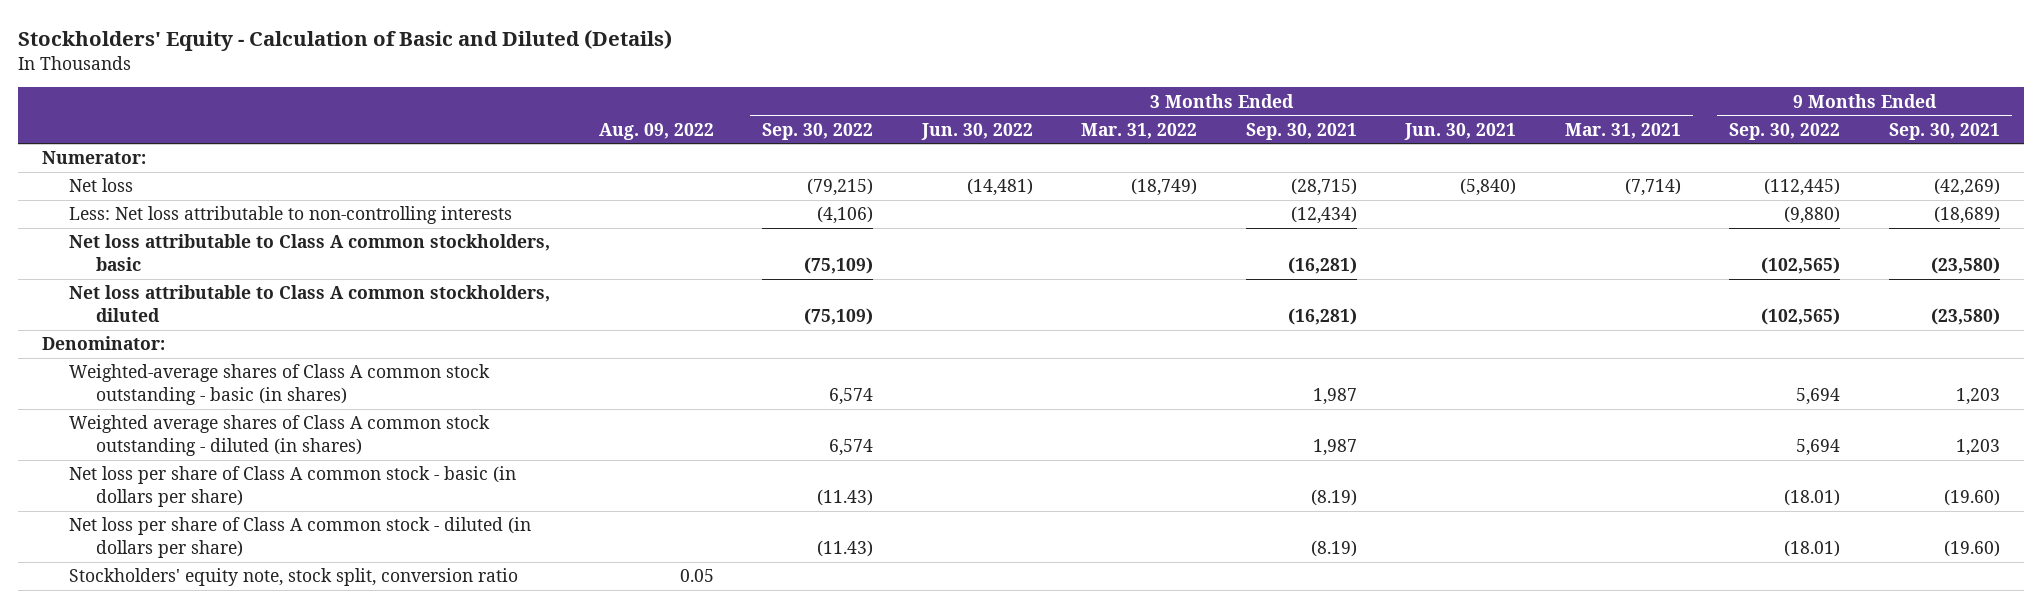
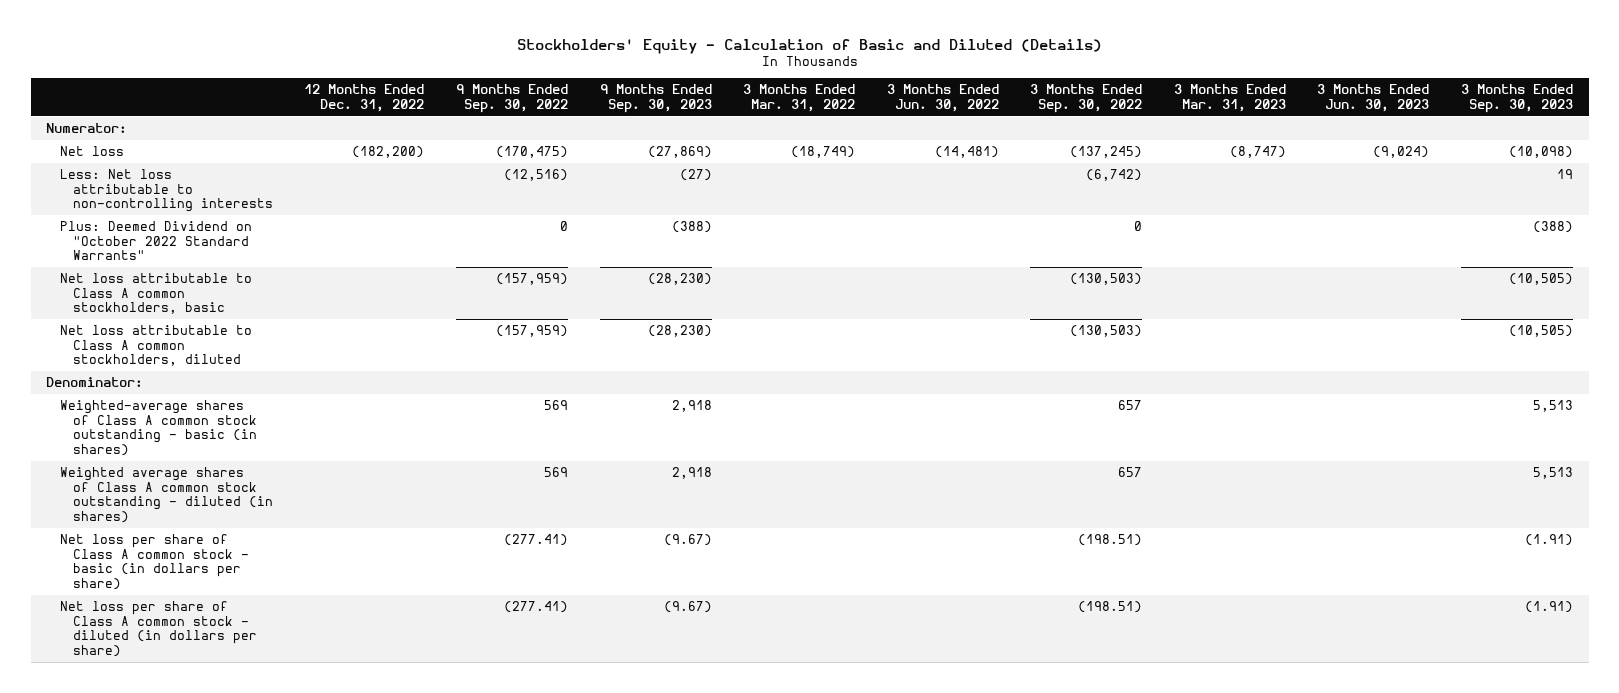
- | Aug. 09, 2022 | 3 Months Ended Sep. 30, 2022 | 3 Months Ended Jun. 30, 2022 | 3 Months Ended Mar. 31, 2022 | 3 Months Ended Sep. 30, 2021 | 3 Months Ended Jun. 30, 2021 | 3 Months Ended Mar. 31, 2021 | 9 Months Ended Sep. 30, 2022 | 9 Months Ended Sep. 30, 2021
+ | 12 Months Ended Dec. 31, 2022 | 9 Months Ended Sep. 30, 2022 | 9 Months Ended Sep. 30, 2023 | 3 Months Ended Mar. 31, 2022 | 3 Months Ended Jun. 30, 2022 | 3 Months Ended Sep. 30, 2022 | 3 Months Ended Mar. 31, 2023 | 3 Months Ended Jun. 30, 2023 | 3 Months Ended Sep. 30, 2023
- Net loss | | (79,215) | (14,481) | (18,749) | (28,715) | (5,840) | (7,714) | (112,445) | (42,269)
- Less: Net loss attributable to non-controlling interests | | (4,106) | | | (12,434) | | | (9,880) | (18,689)
- Net loss attributable to Class A common stockholders, basic | | (75,109) | | | (16,281) | | | (102,565) | (23,580)
- Net loss attributable to Class A common stockholders, diluted | | (75,109) | | | (16,281) | | | (102,565) | (23,580)
+ Net loss | (182,200) | (170,475) | (27,869) | (18,749) | (14,481) | (137,245) | (8,747) | (9,024) | (10,098)
+ Less: Net loss attributable to non-controlling interests | | (12,516) | (27) | | | (6,742) | | | 19
+ Plus: Deemed Dividend on "October 2022 Standard Warrants" | | 0 | (388) | | | 0 | | | (388)
+ Net loss attributable to Class A common stockholders, basic | | (157,959) | (28,230) | | | (130,503) | | | (10,505)
+ Net loss attributable to Class A common stockholders, diluted | | (157,959) | (28,230) | | | (130,503) | | | (10,505)
- Weighted-average shares of Class A common stock outstanding - basic (in shares) | | 6,574 | | | 1,987 | | | 5,694 | 1,203
- Weighted average shares of Class A common stock outstanding - diluted (in shares) | | 6,574 | | | 1,987 | | | 5,694 | 1,203
- Net loss per share of Class A common stock - basic (in dollars per share) | | (11.43) | | | (8.19) | | | (18.01) | (19.60)
- Net loss per share of Class A common stock - diluted (in dollars per share) | | (11.43) | | | (8.19) | | | (18.01) | (19.60)
- Stockholders' equity note, stock split, conversion ratio | 0.05 | | | | | | | |
+ Weighted-average shares of Class A common stock outstanding - basic (in shares) | | 569 | 2,918 | | | 657 | | | 5,513
+ Weighted average shares of Class A common stock outstanding - diluted (in shares) | | 569 | 2,918 | | | 657 | | | 5,513
+ Net loss per share of Class A common stock - basic (in dollars per share) | | (277.41) | (9.67) | | | (198.51) | | | (1.91)
+ Net loss per share of Class A common stock - diluted (in dollars per share) | | (277.41) | (9.67) | | | (198.51) | | | (1.91)

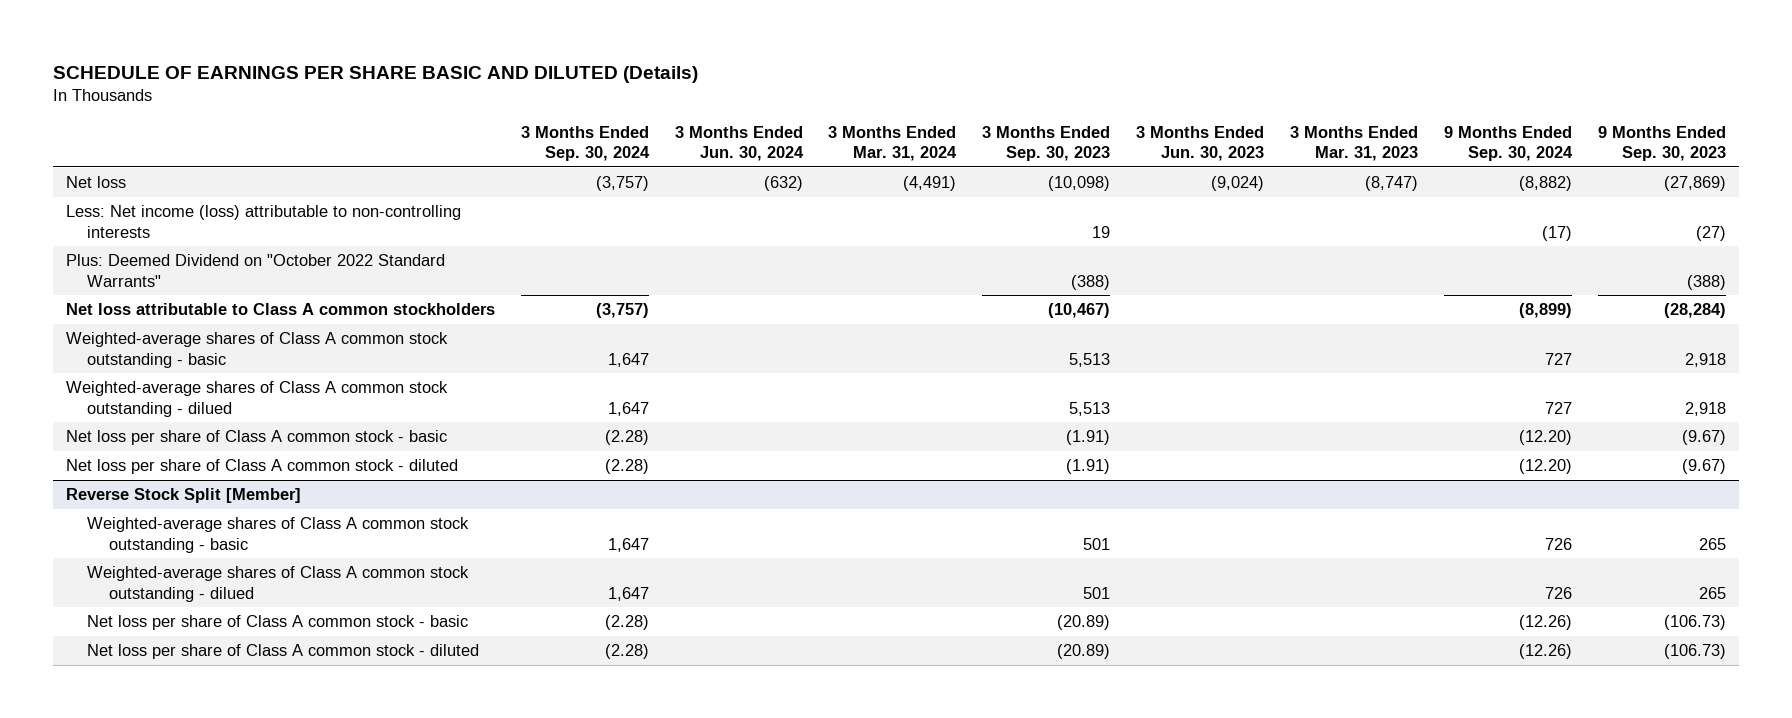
- Stockholders' Equity - Calculation of Basic and Diluted (Details)
+ SCHEDULE OF EARNINGS PER SHARE BASIC AND DILUTED (Details)
- | 12 Months Ended Dec. 31, 2022 | 9 Months Ended Sep. 30, 2022 | 9 Months Ended Sep. 30, 2023 | 3 Months Ended Mar. 31, 2022 | 3 Months Ended Jun. 30, 2022 | 3 Months Ended Sep. 30, 2022 | 3 Months Ended Mar. 31, 2023 | 3 Months Ended Jun. 30, 2023 | 3 Months Ended Sep. 30, 2023
+ | 3 Months Ended Sep. 30, 2024 | 3 Months Ended Jun. 30, 2024 | 3 Months Ended Mar. 31, 2024 | 3 Months Ended Sep. 30, 2023 | 3 Months Ended Jun. 30, 2023 | 3 Months Ended Mar. 31, 2023 | 9 Months Ended Sep. 30, 2024 | 9 Months Ended Sep. 30, 2023
- Numerator:
- Less: Net loss attributable to non-controlling interests | | (12,516) | (27) | | | (6,742) | | | 19
+ Less: Net income (loss) attributable to non-controlling interests | | | | 19 | | | (17) | (27)
- Net loss attributable to Class A common stockholders, basic | | (157,959) | (28,230) | | | (130,503) | | | (10,505)
- Net loss attributable to Class A common stockholders, diluted | | (157,959) | (28,230) | | | (130,503) | | | (10,505)
- Denominator:
- Weighted-average shares of Class A common stock outstanding - basic (in shares) | | 569 | 2,918 | | | 657 | | | 5,513
- Weighted average shares of Class A common stock outstanding - diluted (in shares) | | 569 | 2,918 | | | 657 | | | 5,513
- Net loss per share of Class A common stock - basic (in dollars per share) | | (277.41) | (9.67) | | | (198.51) | | | (1.91)
- Net loss per share of Class A common stock - diluted (in dollars per share) | | (277.41) | (9.67) | | | (198.51) | | | (1.91)
+ Net loss attributable to Class A common stockholders | (3,757) | | | (10,467) | | | (8,899) | (28,284)
+ Weighted-average shares of Class A common stock outstanding - basic | 1,647 | | | 5,513 | | | 727 | 2,918
+ Weighted-average shares of Class A common stock outstanding - dilued | 1,647 | | | 5,513 | | | 727 | 2,918
+ Net loss per share of Class A common stock - basic | (2.28) | | | (1.91) | | | (12.20) | (9.67)
+ Net loss per share of Class A common stock - diluted | (2.28) | | | (1.91) | | | (12.20) | (9.67)
+ Reverse Stock Split [Member]
+ Weighted-average shares of Class A common stock outstanding - basic | 1,647 | | | 501 | | | 726 | 265
+ Weighted-average shares of Class A common stock outstanding - dilued | 1,647 | | | 501 | | | 726 | 265
+ Net loss per share of Class A common stock - basic | (2.28) | | | (20.89) | | | (12.26) | (106.73)
+ Net loss per share of Class A common stock - diluted | (2.28) | | | (20.89) | | | (12.26) | (106.73)

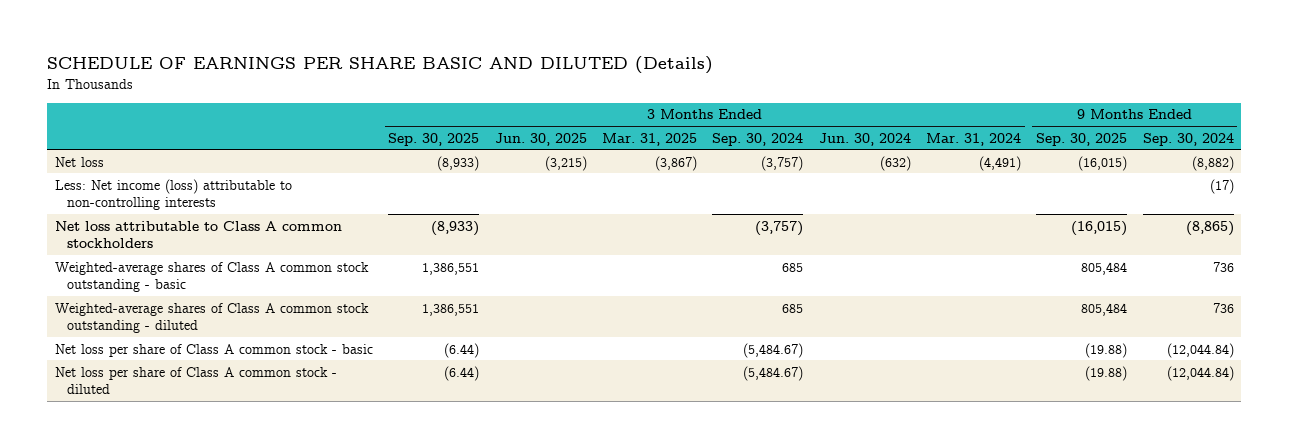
- | 3 Months Ended Sep. 30, 2024 | 3 Months Ended Jun. 30, 2024 | 3 Months Ended Mar. 31, 2024 | 3 Months Ended Sep. 30, 2023 | 3 Months Ended Jun. 30, 2023 | 3 Months Ended Mar. 31, 2023 | 9 Months Ended Sep. 30, 2024 | 9 Months Ended Sep. 30, 2023
+ | 3 Months Ended Sep. 30, 2025 | 3 Months Ended Jun. 30, 2025 | 3 Months Ended Mar. 31, 2025 | 3 Months Ended Sep. 30, 2024 | 3 Months Ended Jun. 30, 2024 | 3 Months Ended Mar. 31, 2024 | 9 Months Ended Sep. 30, 2025 | 9 Months Ended Sep. 30, 2024
- Plus: Deemed Dividend on "October 2022 Standard Warrants" | | | | (388) | | | | (388)
- Net loss attributable to Class A common stockholders | (3,757) | | | (10,467) | | | (8,899) | (28,284)
- Weighted-average shares of Class A common stock outstanding - basic | 1,647 | | | 5,513 | | | 727 | 2,918
- Weighted-average shares of Class A common stock outstanding - dilued | 1,647 | | | 5,513 | | | 727 | 2,918
- Net loss per share of Class A common stock - basic | (2.28) | | | (1.91) | | | (12.20) | (9.67)
- Net loss per share of Class A common stock - diluted | (2.28) | | | (1.91) | | | (12.20) | (9.67)
- Reverse Stock Split [Member]
- Weighted-average shares of Class A common stock outstanding - basic | 1,647 | | | 501 | | | 726 | 265
- Weighted-average shares of Class A common stock outstanding - dilued | 1,647 | | | 501 | | | 726 | 265
- Net loss per share of Class A common stock - basic | (2.28) | | | (20.89) | | | (12.26) | (106.73)
- Net loss per share of Class A common stock - diluted | (2.28) | | | (20.89) | | | (12.26) | (106.73)
+ Net loss attributable to Class A common stockholders | (8,933) | | | (3,757) | | | (16,015) | (8,865)
+ Weighted-average shares of Class A common stock outstanding - basic | 1,386,551 | | | 685 | | | 805,484 | 736
+ Weighted-average shares of Class A common stock outstanding - diluted | 1,386,551 | | | 685 | | | 805,484 | 736
+ Net loss per share of Class A common stock - basic | (6.44) | | | (5,484.67) | | | (19.88) | (12,044.84)
+ Net loss per share of Class A common stock - diluted | (6.44) | | | (5,484.67) | | | (19.88) | (12,044.84)

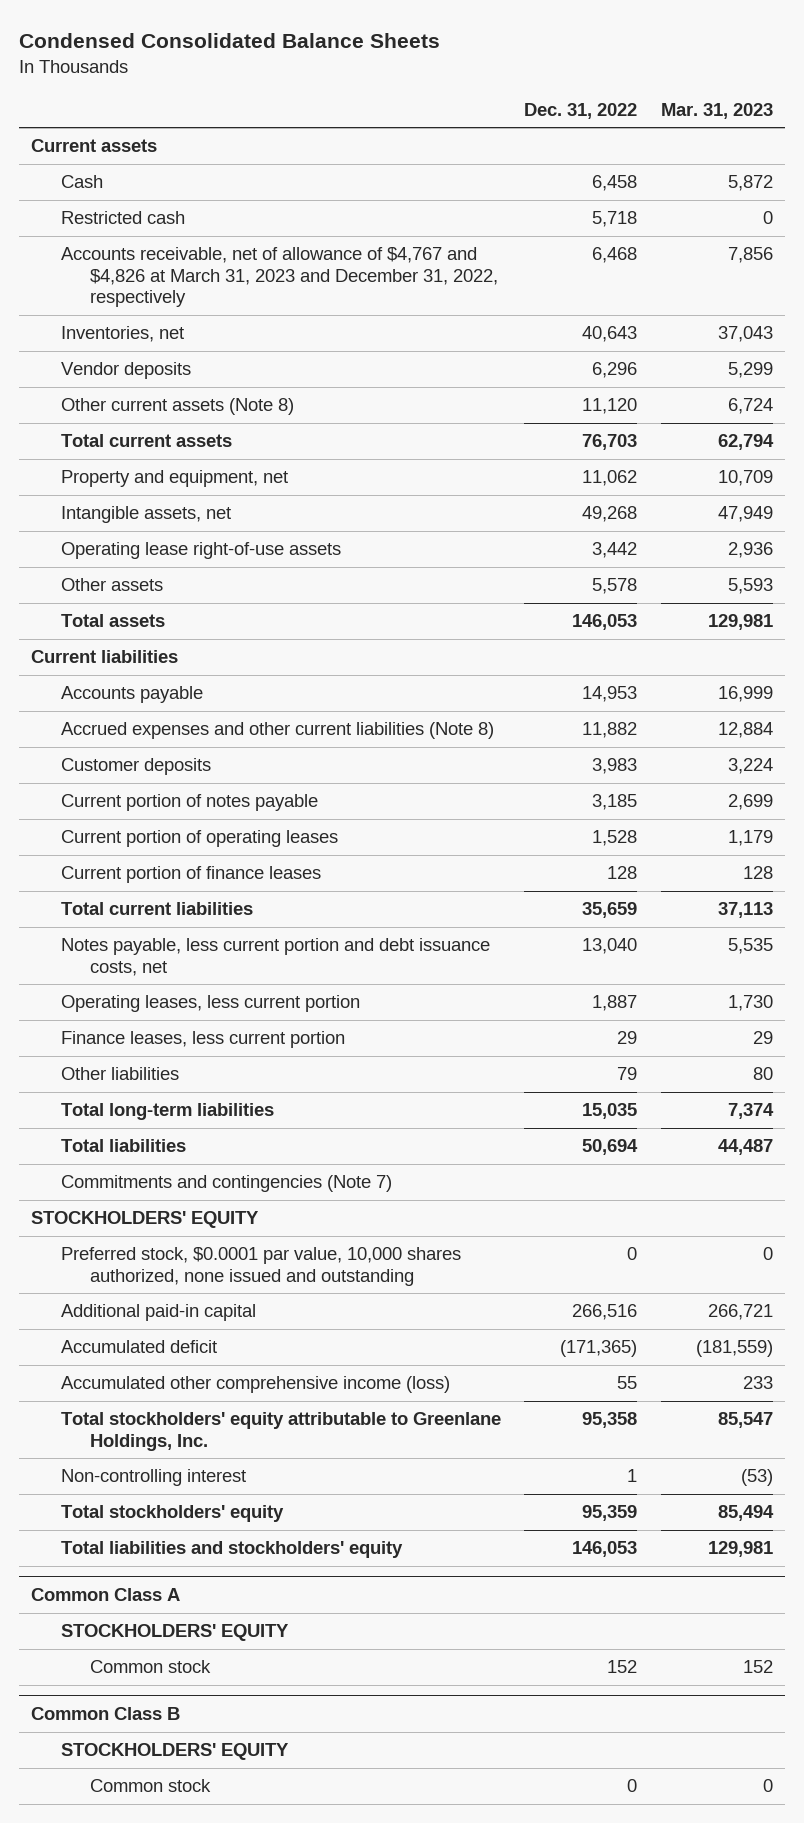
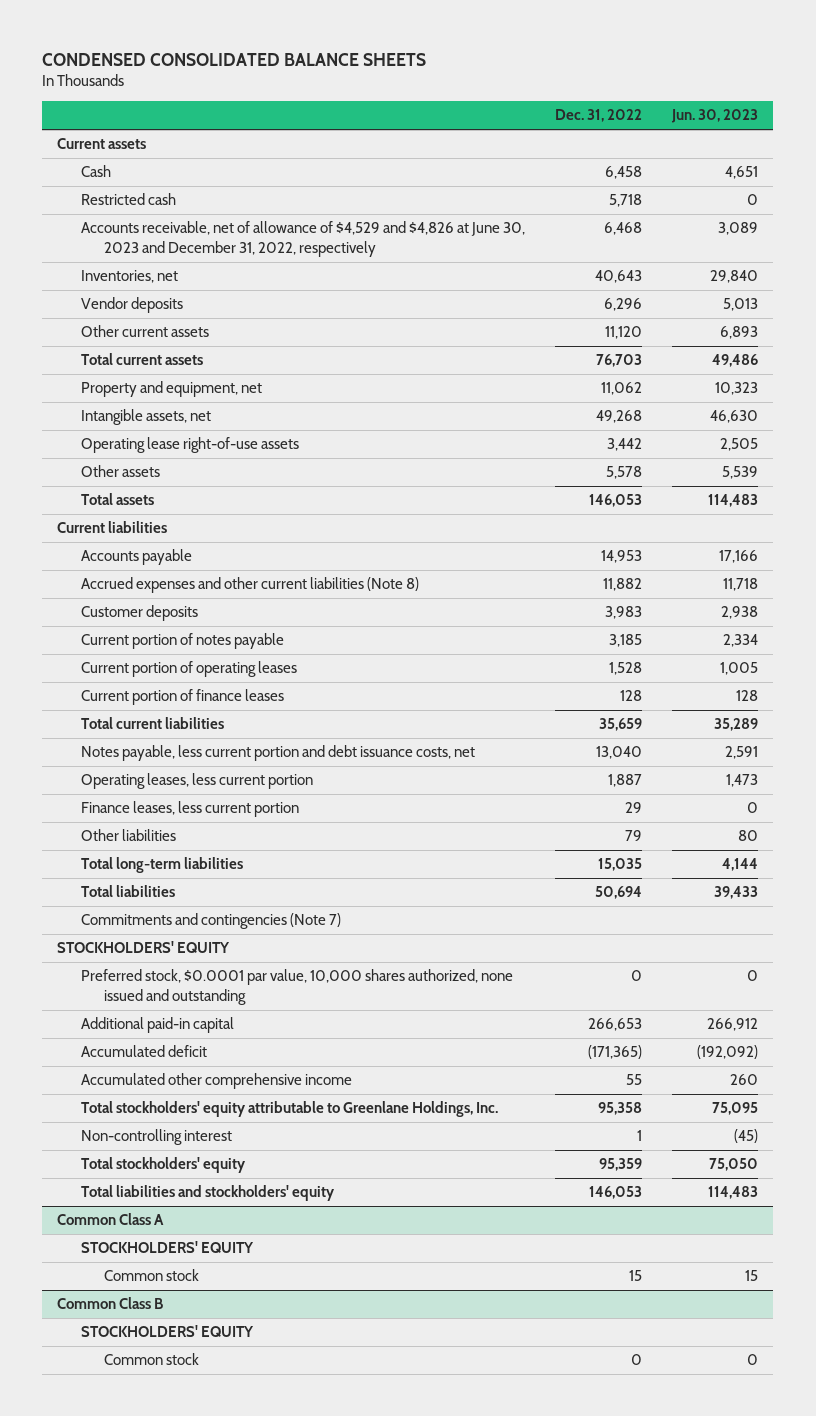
- Condensed Consolidated Balance Sheets
+ CONDENSED CONSOLIDATED BALANCE SHEETS
- | Dec. 31, 2022 | Mar. 31, 2023
+ | Dec. 31, 2022 | Jun. 30, 2023
- Accounts receivable, net of allowance of $4,767 and $4,826 at March 31, 2023 and December 31, 2022, respectively | 6,468 | 7,856
+ Accounts receivable, net of allowance of $4,529 and $4,826 at June 30, 2023 and December 31, 2022, respectively | 6,468 | 3,089
- Other current assets (Note 8) | 11,120 | 6,724
+ Other current assets | 11,120 | 6,893
- Additional paid-in capital | 266,516 | 266,721
+ Additional paid-in capital | 266,653 | 266,912
- Accumulated other comprehensive income (loss) | 55 | 233
+ Accumulated other comprehensive income | 55 | 260
@ Common Class A
- Common stock | 152 | 152
+ Common stock | 15 | 15

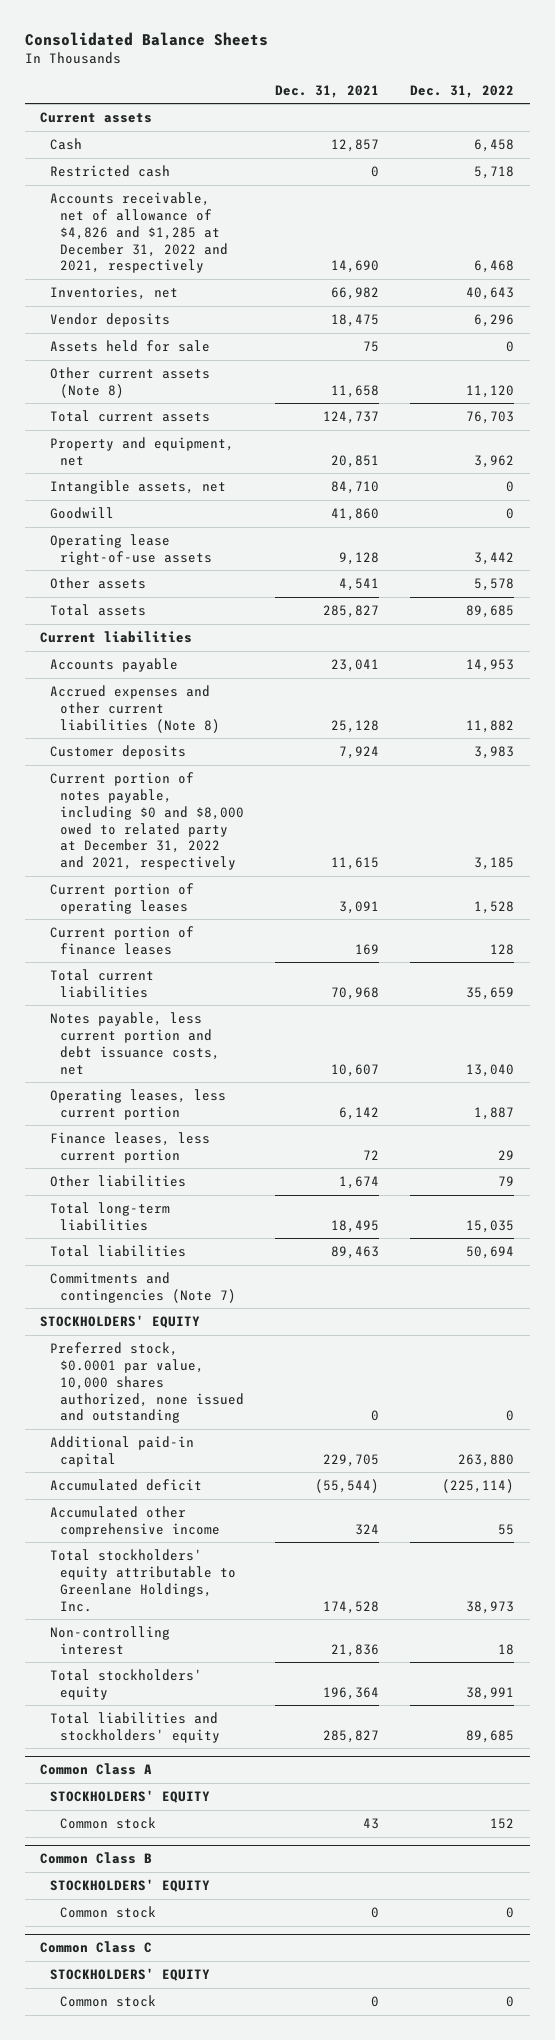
- CONDENSED CONSOLIDATED BALANCE SHEETS
+ Consolidated Balance Sheets
- | Dec. 31, 2022 | Jun. 30, 2023
+ | Dec. 31, 2021 | Dec. 31, 2022
- Accounts receivable, net of allowance of $4,529 and $4,826 at June 30, 2023 and December 31, 2022, respectively | 6,468 | 3,089
+ Accounts receivable, net of allowance of $4,826 and $1,285 at December 31, 2022 and 2021, respectively | 14,690 | 6,468
- Other current assets | 11,120 | 6,893
+ Assets held for sale | 75 | 0
+ Other current assets (Note 8) | 11,658 | 11,120
- Property and equipment, net | 11,062 | 10,323
- Intangible assets, net | 49,268 | 46,630
+ Property and equipment, net | 20,851 | 3,962
+ Intangible assets, net | 84,710 | 0
+ Goodwill | 41,860 | 0
- Total assets | 146,053 | 114,483
+ Total assets | 285,827 | 89,685
- Current portion of notes payable | 3,185 | 2,334
+ Current portion of notes payable, including $0 and $8,000 owed to related party at December 31, 2022 and 2021, respectively | 11,615 | 3,185
- Additional paid-in capital | 266,653 | 266,912
- Accumulated deficit | (171,365) | (192,092)
+ Additional paid-in capital | 229,705 | 263,880
+ Accumulated deficit | (55,544) | (225,114)
- Total stockholders' equity attributable to Greenlane Holdings, Inc. | 95,358 | 75,095
- Non-controlling interest | 1 | (45)
- Total stockholders' equity | 95,359 | 75,050
- Total liabilities and stockholders' equity | 146,053 | 114,483
+ Total stockholders' equity attributable to Greenlane Holdings, Inc. | 174,528 | 38,973
+ Non-controlling interest | 21,836 | 18
+ Total stockholders' equity | 196,364 | 38,991
+ Total liabilities and stockholders' equity | 285,827 | 89,685
@ Common Class A
- Common stock | 15 | 15
+ Common stock | 43 | 152
+ Common Class C
+ STOCKHOLDERS' EQUITY
+ Common stock | 0 | 0

